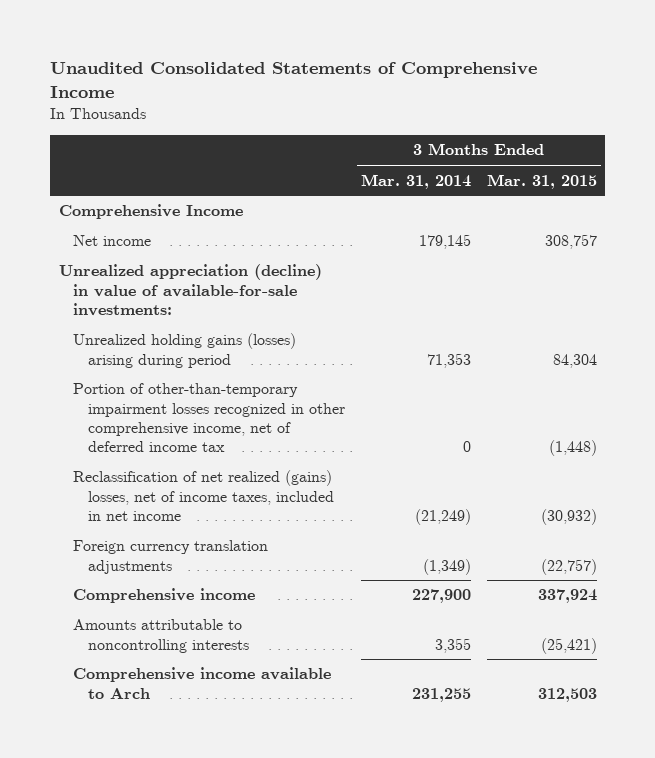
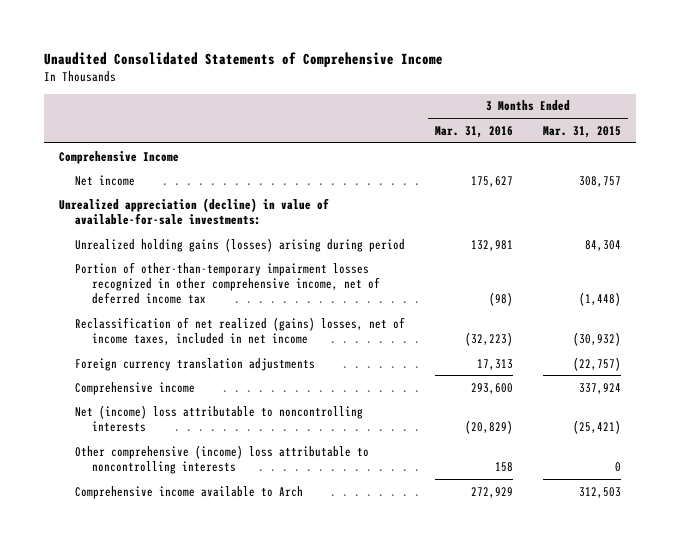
- | 3 Months Ended Mar. 31, 2014 | 3 Months Ended Mar. 31, 2015
+ | 3 Months Ended Mar. 31, 2016 | 3 Months Ended Mar. 31, 2015
- Amounts attributable to noncontrolling interests | 3,355 | (25,421)
+ Net (income) loss attributable to noncontrolling interests | (20,829) | (25,421)
+ Other comprehensive (income) loss attributable to noncontrolling interests | 158 | 0

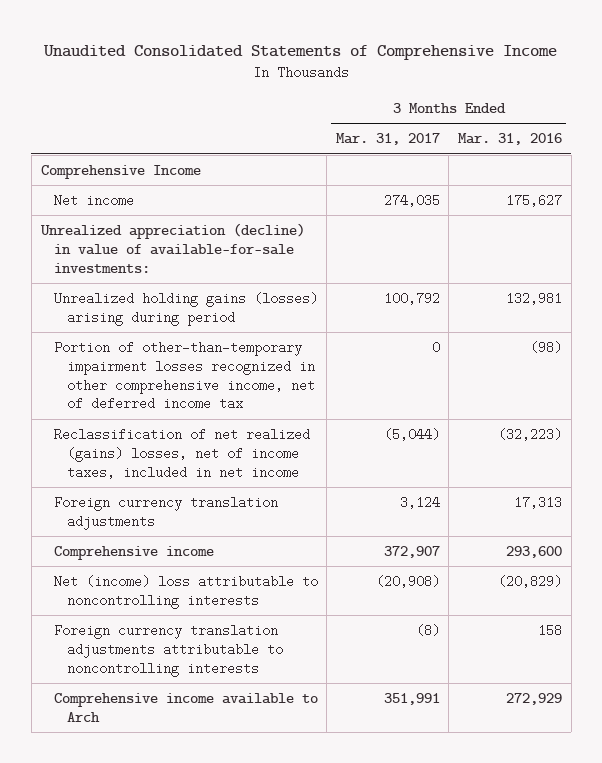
- | 3 Months Ended Mar. 31, 2016 | 3 Months Ended Mar. 31, 2015
+ | 3 Months Ended Mar. 31, 2017 | 3 Months Ended Mar. 31, 2016
- Other comprehensive (income) loss attributable to noncontrolling interests | 158 | 0
+ Foreign currency translation adjustments attributable to noncontrolling interests | (8) | 158

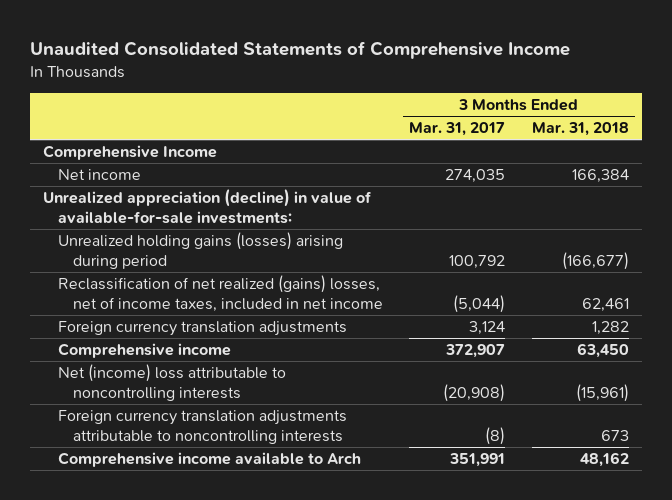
- | 3 Months Ended Mar. 31, 2017 | 3 Months Ended Mar. 31, 2016
+ | 3 Months Ended Mar. 31, 2017 | 3 Months Ended Mar. 31, 2018
- Portion of other-than-temporary impairment losses recognized in other comprehensive income, net of deferred income tax | 0 | (98)

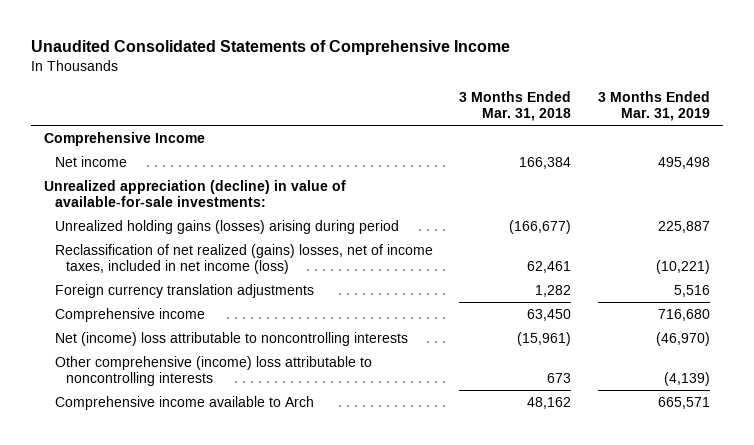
- | 3 Months Ended Mar. 31, 2017 | 3 Months Ended Mar. 31, 2018
+ | 3 Months Ended Mar. 31, 2018 | 3 Months Ended Mar. 31, 2019
- Reclassification of net realized (gains) losses, net of income taxes, included in net income | (5,044) | 62,461
+ Reclassification of net realized (gains) losses, net of income taxes, included in net income (loss) | 62,461 | (10,221)
- Foreign currency translation adjustments attributable to noncontrolling interests | (8) | 673
+ Other comprehensive (income) loss attributable to noncontrolling interests | 673 | (4,139)

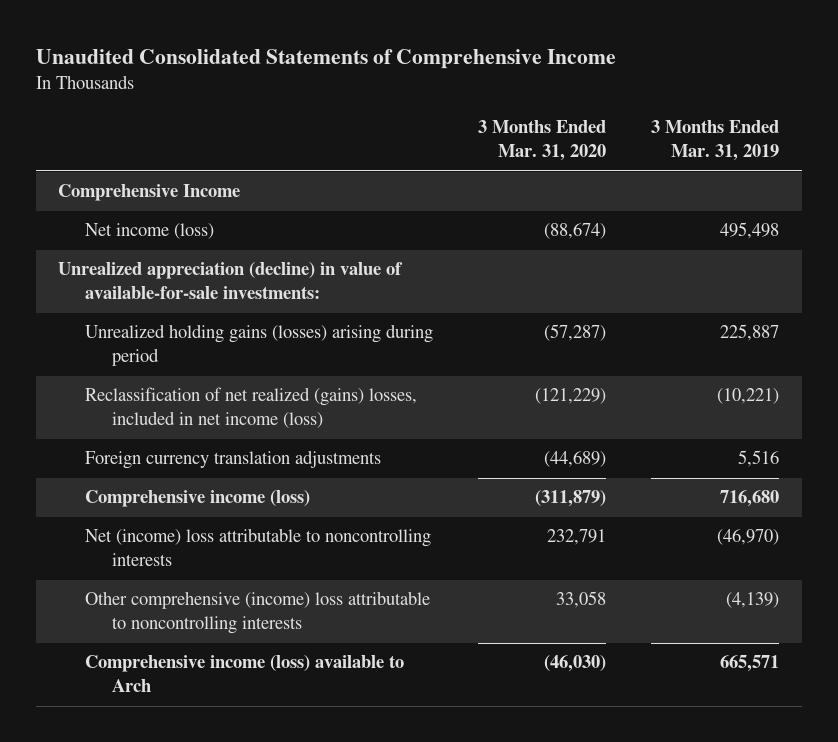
- | 3 Months Ended Mar. 31, 2018 | 3 Months Ended Mar. 31, 2019
+ | 3 Months Ended Mar. 31, 2020 | 3 Months Ended Mar. 31, 2019
- Net income | 166,384 | 495,498
+ Net income (loss) | (88,674) | 495,498
- Reclassification of net realized (gains) losses, net of income taxes, included in net income (loss) | 62,461 | (10,221)
+ Reclassification of net realized (gains) losses, included in net income (loss) | (121,229) | (10,221)
- Comprehensive income | 63,450 | 716,680
+ Comprehensive income (loss) | (311,879) | 716,680
- Comprehensive income available to Arch | 48,162 | 665,571
+ Comprehensive income (loss) available to Arch | (46,030) | 665,571

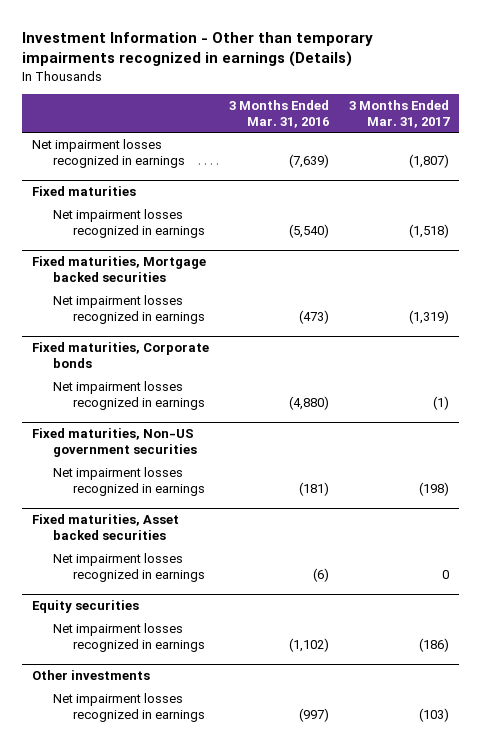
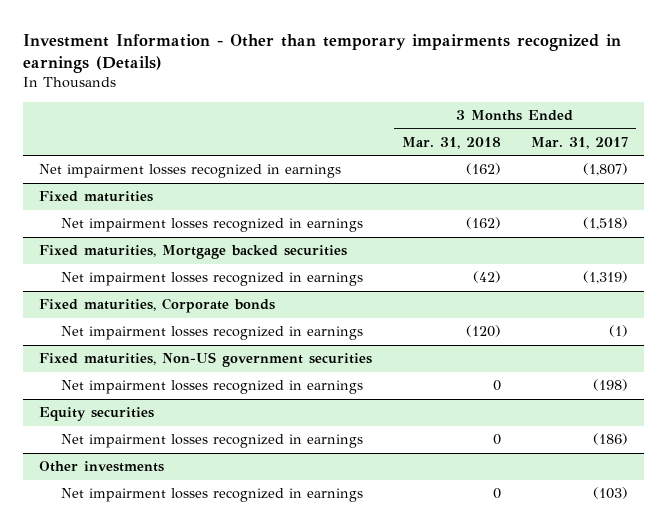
- | 3 Months Ended Mar. 31, 2016 | 3 Months Ended Mar. 31, 2017
+ | 3 Months Ended Mar. 31, 2018 | 3 Months Ended Mar. 31, 2017
- Fixed maturities, Asset backed securities
- Net impairment losses recognized in earnings | (6) | 0

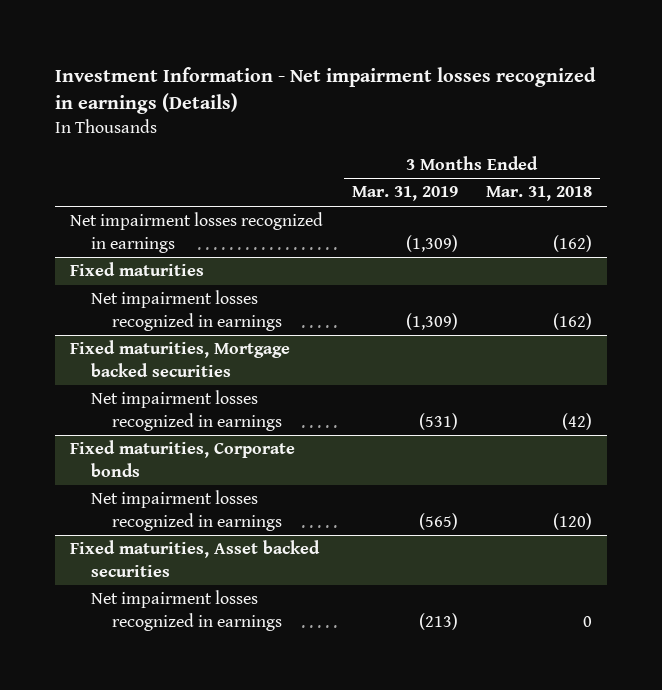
- Investment Information - Other than temporary impairments recognized in earnings (Details)
+ Investment Information - Net impairment losses recognized in earnings (Details)
- | 3 Months Ended Mar. 31, 2018 | 3 Months Ended Mar. 31, 2017
+ | 3 Months Ended Mar. 31, 2019 | 3 Months Ended Mar. 31, 2018
- Fixed maturities, Non-US government securities
- Net impairment losses recognized in earnings | 0 | (198)
- Equity securities
- Net impairment losses recognized in earnings | 0 | (186)
- Other investments
+ Fixed maturities, Asset backed securities

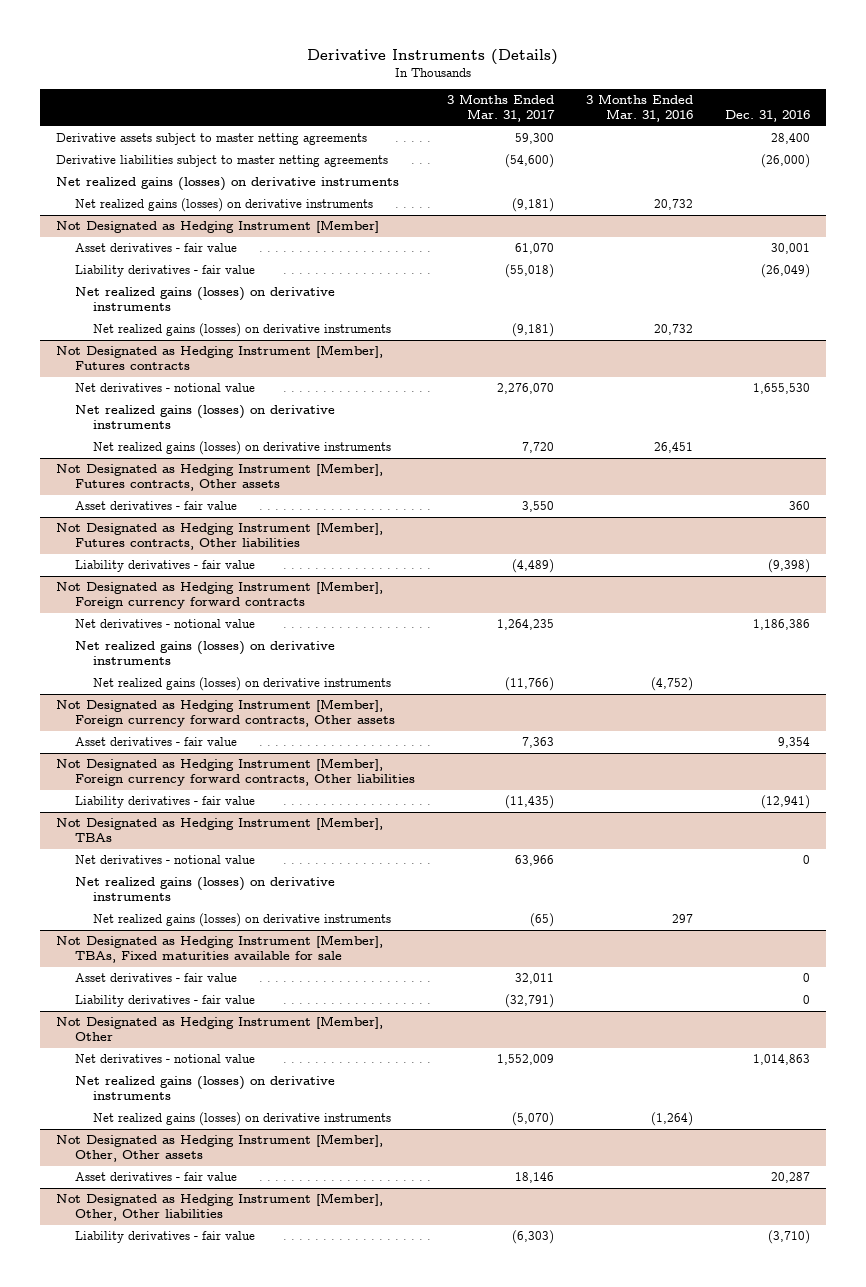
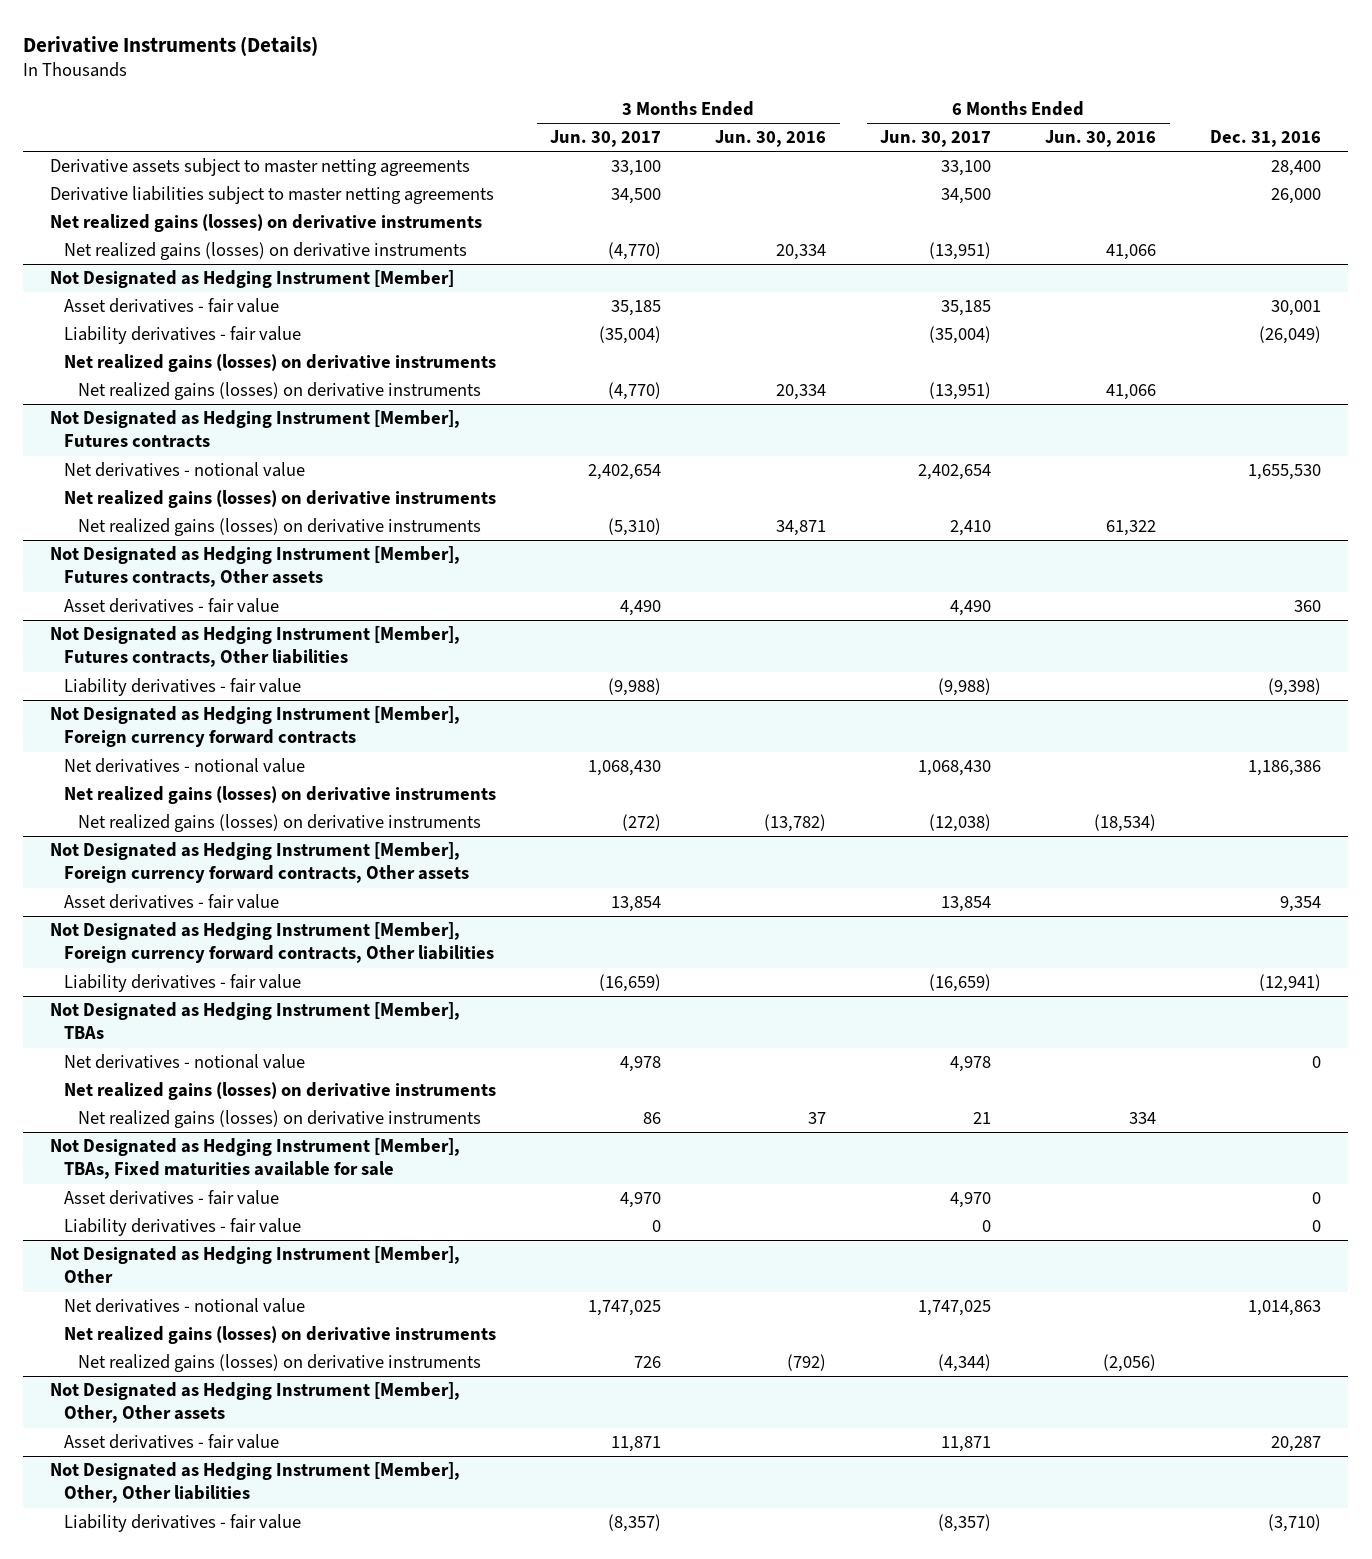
- | 3 Months Ended Mar. 31, 2017 | 3 Months Ended Mar. 31, 2016 | Dec. 31, 2016
+ | 3 Months Ended Jun. 30, 2017 | 3 Months Ended Jun. 30, 2016 | 6 Months Ended Jun. 30, 2017 | 6 Months Ended Jun. 30, 2016 | Dec. 31, 2016
- Derivative liabilities subject to master netting agreements | (54,600) | | (26,000)
+ Derivative liabilities subject to master netting agreements | 34,500 | | 34,500 | | 26,000

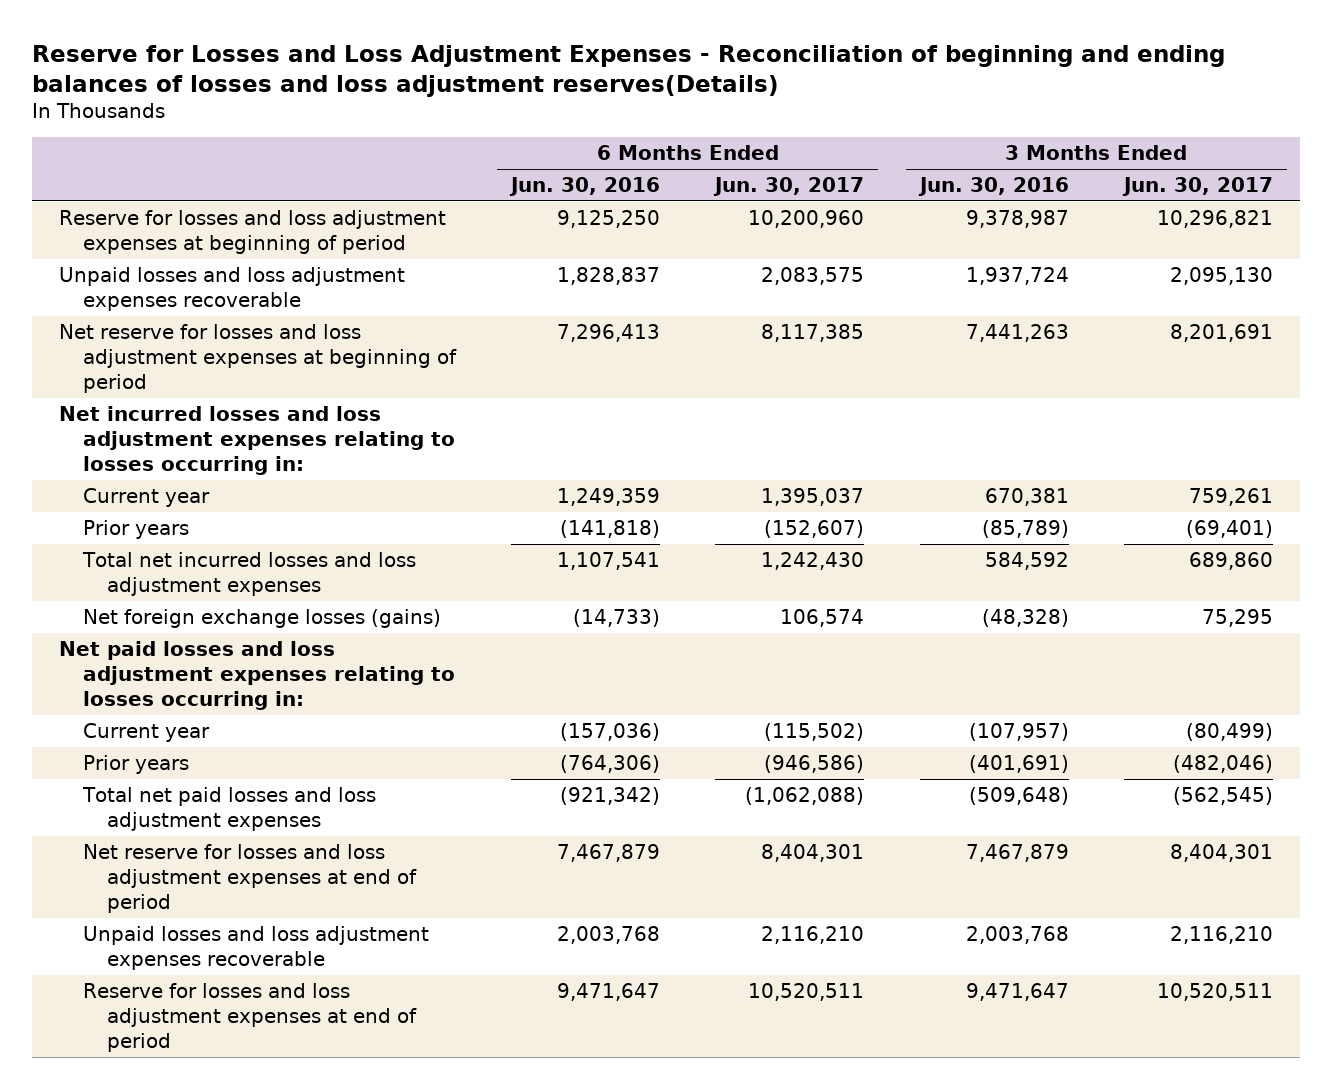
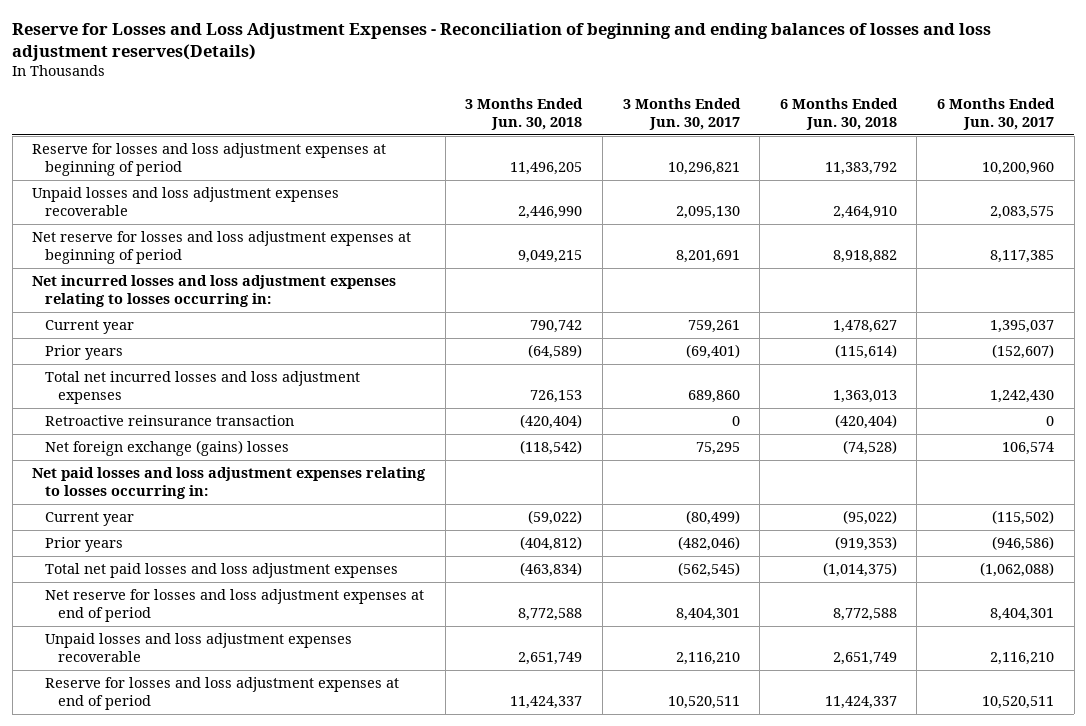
- | 6 Months Ended Jun. 30, 2016 | 6 Months Ended Jun. 30, 2017 | 3 Months Ended Jun. 30, 2016 | 3 Months Ended Jun. 30, 2017
+ | 3 Months Ended Jun. 30, 2018 | 3 Months Ended Jun. 30, 2017 | 6 Months Ended Jun. 30, 2018 | 6 Months Ended Jun. 30, 2017
- Net foreign exchange losses (gains) | (14,733) | 106,574 | (48,328) | 75,295
+ Retroactive reinsurance transaction | (420,404) | 0 | (420,404) | 0
+ Net foreign exchange (gains) losses | (118,542) | 75,295 | (74,528) | 106,574

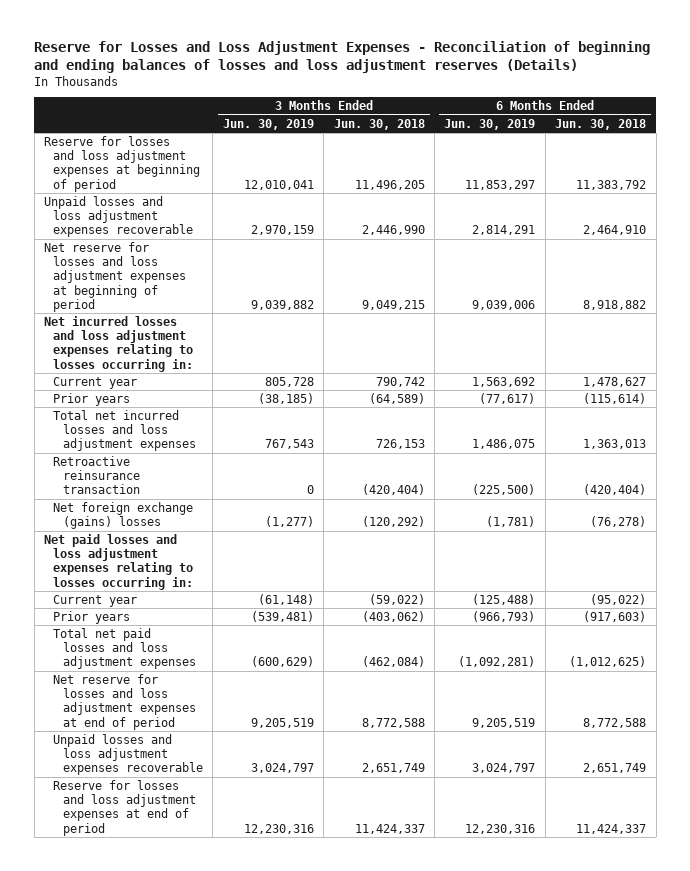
- Reserve for Losses and Loss Adjustment Expenses - Reconciliation of beginning and ending balances of losses and loss adjustment reserves(Details)
+ Reserve for Losses and Loss Adjustment Expenses - Reconciliation of beginning and ending balances of losses and loss adjustment reserves (Details)
- | 3 Months Ended Jun. 30, 2018 | 3 Months Ended Jun. 30, 2017 | 6 Months Ended Jun. 30, 2018 | 6 Months Ended Jun. 30, 2017
+ | 3 Months Ended Jun. 30, 2019 | 3 Months Ended Jun. 30, 2018 | 6 Months Ended Jun. 30, 2019 | 6 Months Ended Jun. 30, 2018
- Net foreign exchange (gains) losses | (118,542) | 75,295 | (74,528) | 106,574
+ Net foreign exchange (gains) losses | (1,277) | (120,292) | (1,781) | (76,278)
- Prior years | (404,812) | (482,046) | (919,353) | (946,586)
- Total net paid losses and loss adjustment expenses | (463,834) | (562,545) | (1,014,375) | (1,062,088)
+ Prior years | (539,481) | (403,062) | (966,793) | (917,603)
+ Total net paid losses and loss adjustment expenses | (600,629) | (462,084) | (1,092,281) | (1,012,625)

